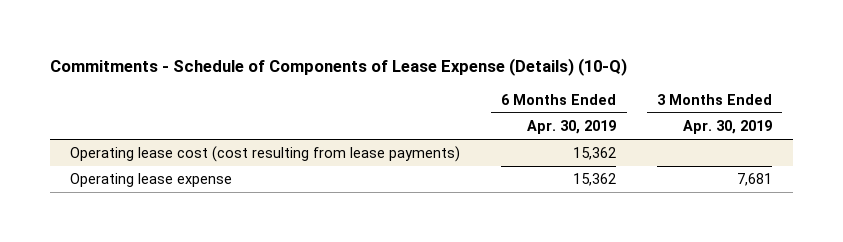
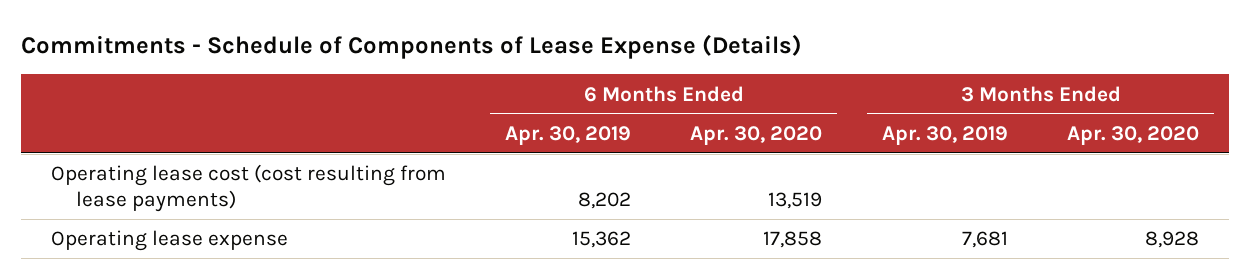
- Commitments - Schedule of Components of Lease Expense (Details) (10-Q)
+ Commitments - Schedule of Components of Lease Expense (Details)
- | 6 Months Ended Apr. 30, 2019 | 3 Months Ended Apr. 30, 2019
+ | 6 Months Ended Apr. 30, 2019 | 6 Months Ended Apr. 30, 2020 | 3 Months Ended Apr. 30, 2019 | 3 Months Ended Apr. 30, 2020
- Operating lease cost (cost resulting from lease payments) | 15,362 |
+ Operating lease cost (cost resulting from lease payments) | 8,202 | 13,519 | |

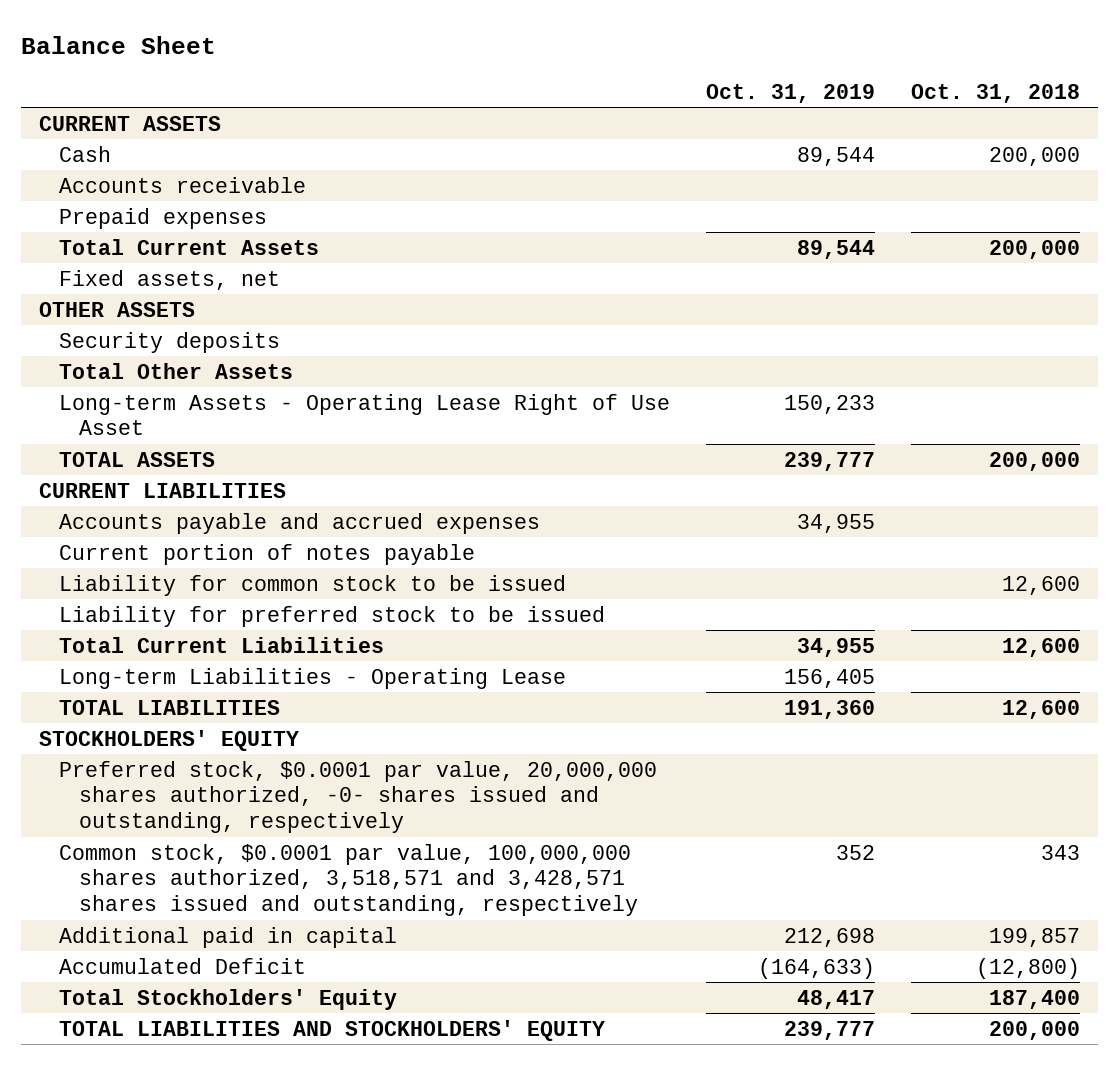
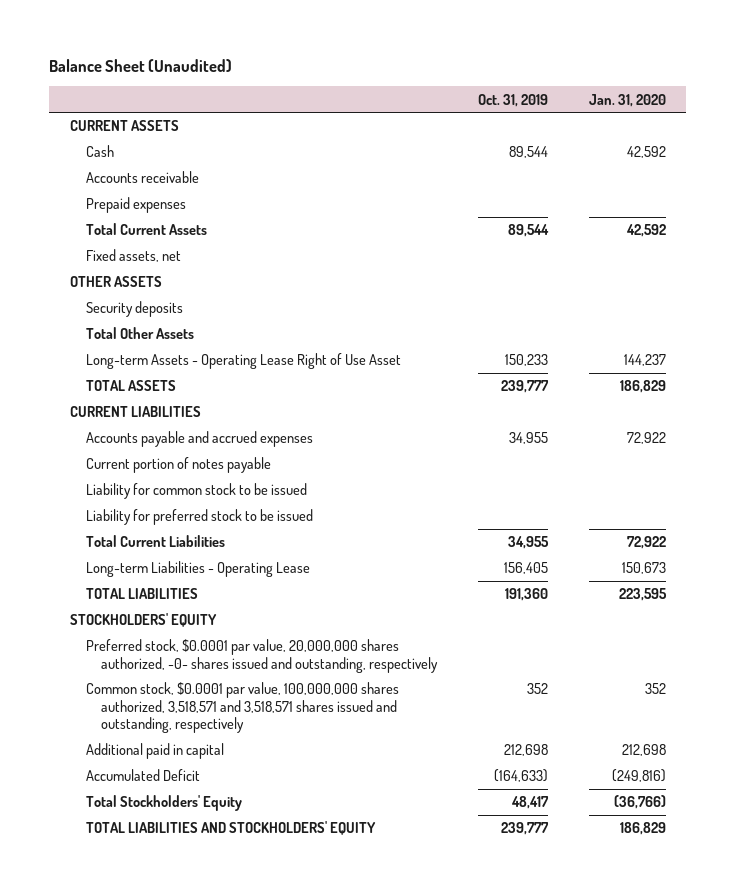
- Balance Sheet
+ Balance Sheet (Unaudited)
- | Oct. 31, 2019 | Oct. 31, 2018
+ | Oct. 31, 2019 | Jan. 31, 2020
- Common stock, $0.0001 par value, 100,000,000 shares authorized, 3,518,571 and 3,428,571 shares issued and outstanding, respectively | 352 | 343
+ Common stock, $0.0001 par value, 100,000,000 shares authorized, 3,518,571 and 3,518,571 shares issued and outstanding, respectively | 352 | 352

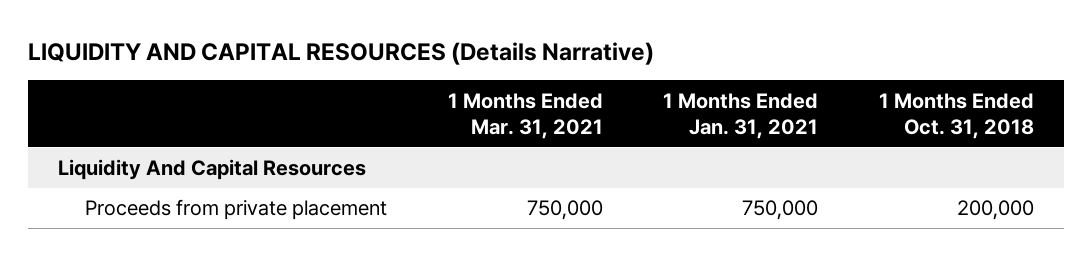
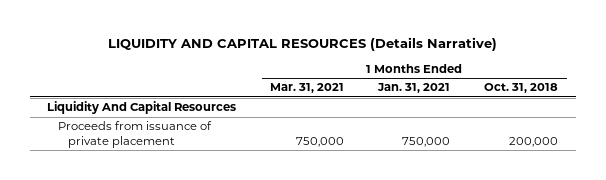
- Proceeds from private placement | 750,000 | 750,000 | 200,000
+ Proceeds from issuance of private placement | 750,000 | 750,000 | 200,000

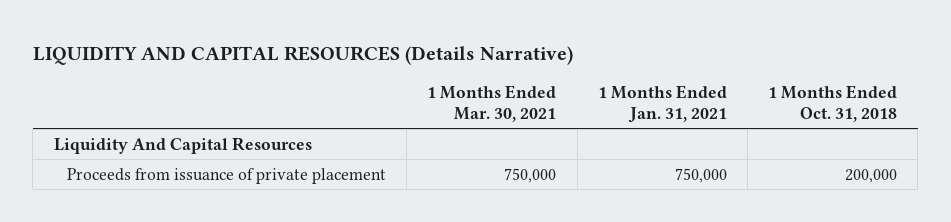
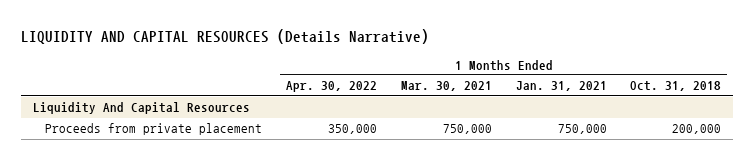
- | 1 Months Ended Mar. 30, 2021 | 1 Months Ended Jan. 31, 2021 | 1 Months Ended Oct. 31, 2018
+ | 1 Months Ended Apr. 30, 2022 | 1 Months Ended Mar. 30, 2021 | 1 Months Ended Jan. 31, 2021 | 1 Months Ended Oct. 31, 2018
- Proceeds from issuance of private placement | 750,000 | 750,000 | 200,000
+ Proceeds from private placement | 350,000 | 750,000 | 750,000 | 200,000

